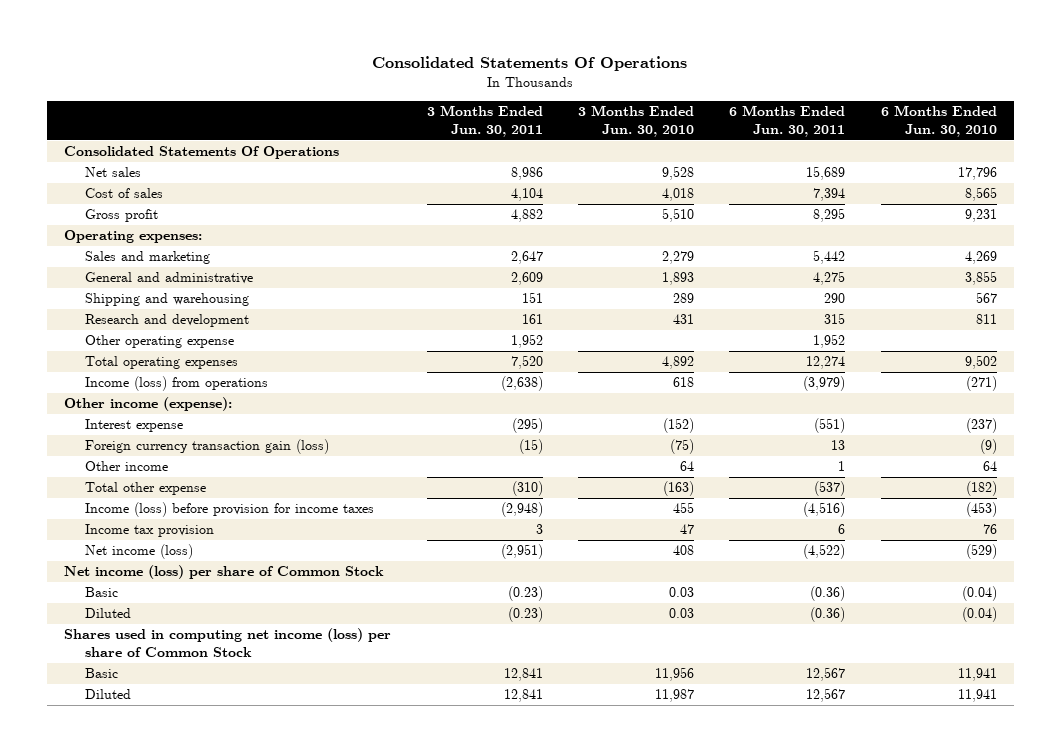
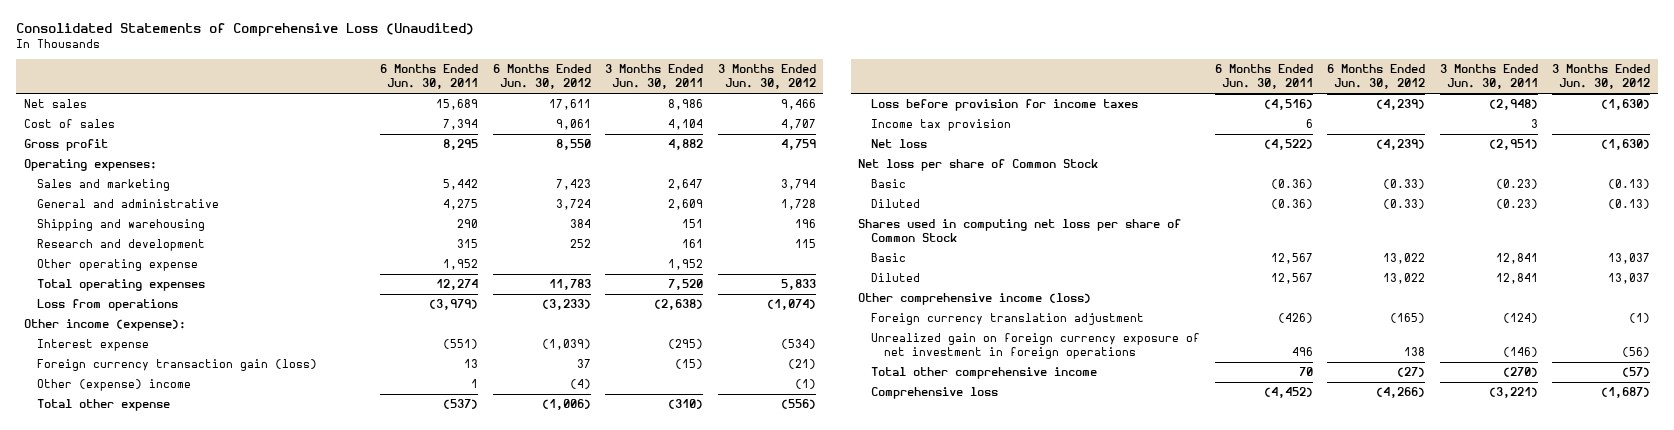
- Consolidated Statements Of Operations
+ Consolidated Statements of Comprehensive Loss (Unaudited)
- | 3 Months Ended Jun. 30, 2011 | 3 Months Ended Jun. 30, 2010 | 6 Months Ended Jun. 30, 2011 | 6 Months Ended Jun. 30, 2010
+ | 6 Months Ended Jun. 30, 2011 | 6 Months Ended Jun. 30, 2012 | 3 Months Ended Jun. 30, 2011 | 3 Months Ended Jun. 30, 2012
- Consolidated Statements Of Operations
- Income (loss) from operations | (2,638) | 618 | (3,979) | (271)
+ Loss from operations | (3,979) | (3,233) | (2,638) | (1,074)
- Other income | | 64 | 1 | 64
+ Other (expense) income | 1 | (4) | | (1)
- Income (loss) before provision for income taxes | (2,948) | 455 | (4,516) | (453)
+ Loss before provision for income taxes | (4,516) | (4,239) | (2,948) | (1,630)
- Net income (loss) | (2,951) | 408 | (4,522) | (529)
- Net income (loss) per share of Common Stock
+ Net loss | (4,522) | (4,239) | (2,951) | (1,630)
+ Net loss per share of Common Stock
- Shares used in computing net income (loss) per share of Common Stock
+ Shares used in computing net loss per share of Common Stock
+ Other comprehensive income (loss)
+ Foreign currency translation adjustment | (426) | (165) | (124) | (1)
+ Unrealized gain on foreign currency exposure of net investment in foreign operations | 496 | 138 | (146) | (56)
+ Total other comprehensive income | 70 | (27) | (270) | (57)
+ Comprehensive loss | (4,452) | (4,266) | (3,221) | (1,687)

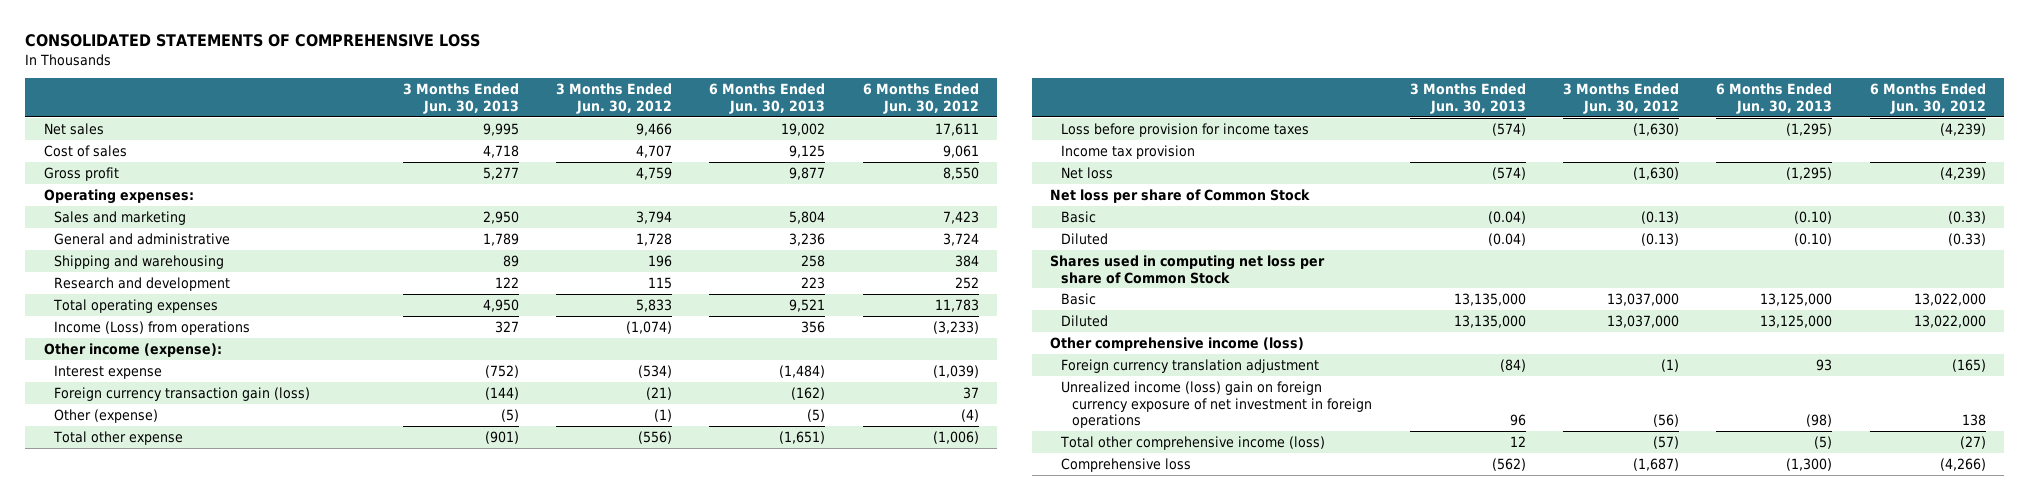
- Consolidated Statements of Comprehensive Loss (Unaudited)
+ CONSOLIDATED STATEMENTS OF COMPREHENSIVE LOSS
- | 6 Months Ended Jun. 30, 2011 | 6 Months Ended Jun. 30, 2012 | 3 Months Ended Jun. 30, 2011 | 3 Months Ended Jun. 30, 2012
+ | 3 Months Ended Jun. 30, 2013 | 3 Months Ended Jun. 30, 2012 | 6 Months Ended Jun. 30, 2013 | 6 Months Ended Jun. 30, 2012
- Other operating expense | 1,952 | | 1,952 |
- Loss from operations | (3,979) | (3,233) | (2,638) | (1,074)
+ Income (Loss) from operations | 327 | (1,074) | 356 | (3,233)
- Other (expense) income | 1 | (4) | | (1)
+ Other (expense) | (5) | (1) | (5) | (4)
- Basic | 12,567 | 13,022 | 12,841 | 13,037
- Diluted | 12,567 | 13,022 | 12,841 | 13,037
+ Basic | 13,135,000 | 13,037,000 | 13,125,000 | 13,022,000
+ Diluted | 13,135,000 | 13,037,000 | 13,125,000 | 13,022,000
- Unrealized gain on foreign currency exposure of net investment in foreign operations | 496 | 138 | (146) | (56)
- Total other comprehensive income | 70 | (27) | (270) | (57)
+ Unrealized income (loss) gain on foreign currency exposure of net investment in foreign operations | 96 | (56) | (98) | 138
+ Total other comprehensive income (loss) | 12 | (57) | (5) | (27)

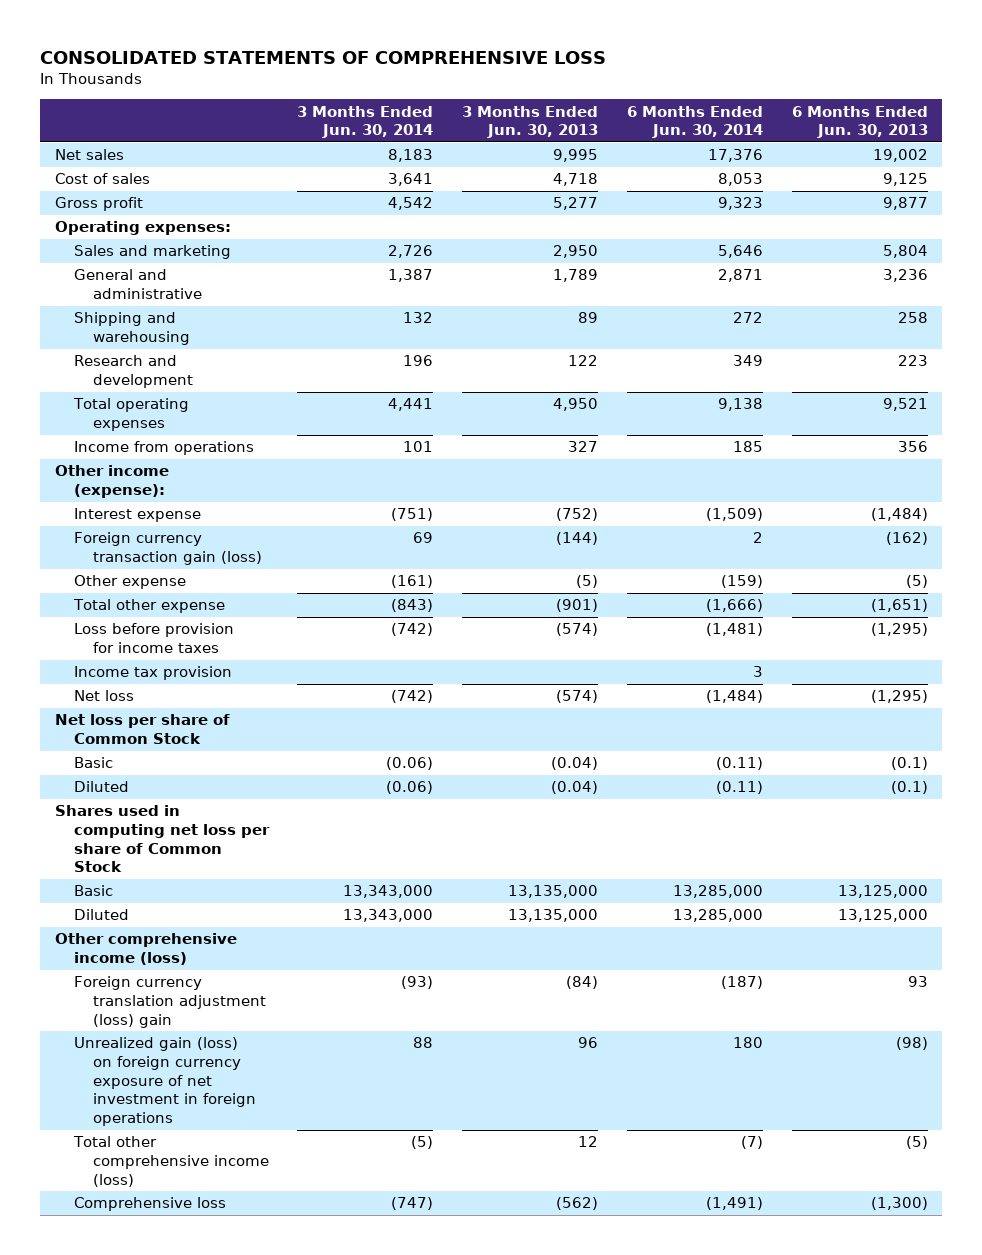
- | 3 Months Ended Jun. 30, 2013 | 3 Months Ended Jun. 30, 2012 | 6 Months Ended Jun. 30, 2013 | 6 Months Ended Jun. 30, 2012
+ | 3 Months Ended Jun. 30, 2014 | 3 Months Ended Jun. 30, 2013 | 6 Months Ended Jun. 30, 2014 | 6 Months Ended Jun. 30, 2013
- Income (Loss) from operations | 327 | (1,074) | 356 | (3,233)
+ Income from operations | 101 | 327 | 185 | 356
- Other (expense) | (5) | (1) | (5) | (4)
+ Other expense | (161) | (5) | (159) | (5)
- Basic | (0.04) | (0.13) | (0.10) | (0.33)
- Diluted | (0.04) | (0.13) | (0.10) | (0.33)
+ Basic | (0.06) | (0.04) | (0.11) | (0.1)
+ Diluted | (0.06) | (0.04) | (0.11) | (0.1)
- Foreign currency translation adjustment | (84) | (1) | 93 | (165)
- Unrealized income (loss) gain on foreign currency exposure of net investment in foreign operations | 96 | (56) | (98) | 138
+ Foreign currency translation adjustment (loss) gain | (93) | (84) | (187) | 93
+ Unrealized gain (loss) on foreign currency exposure of net investment in foreign operations | 88 | 96 | 180 | (98)

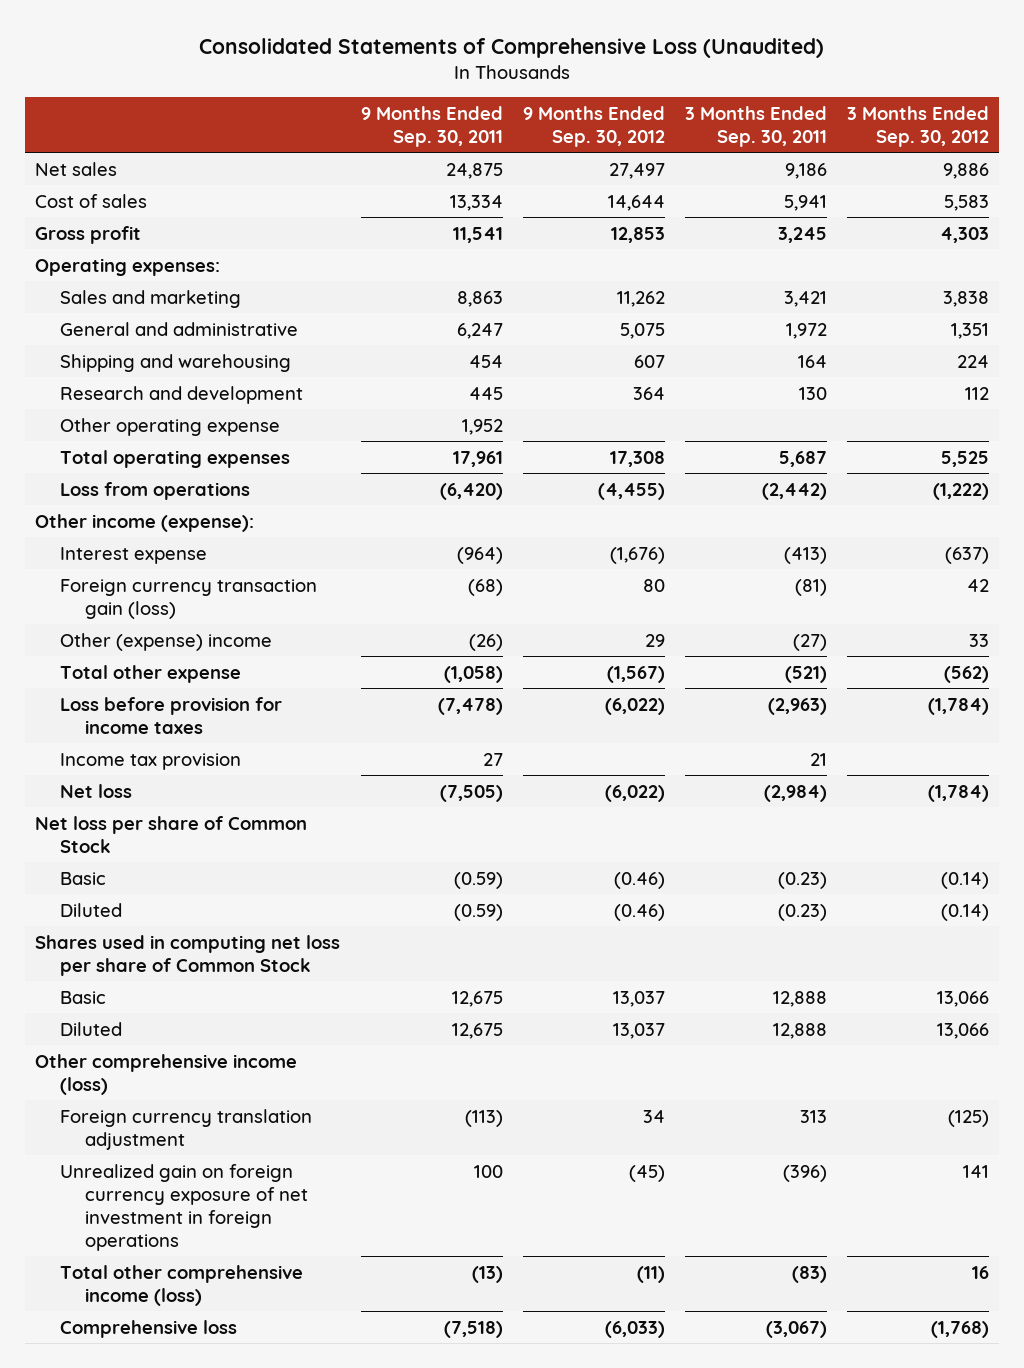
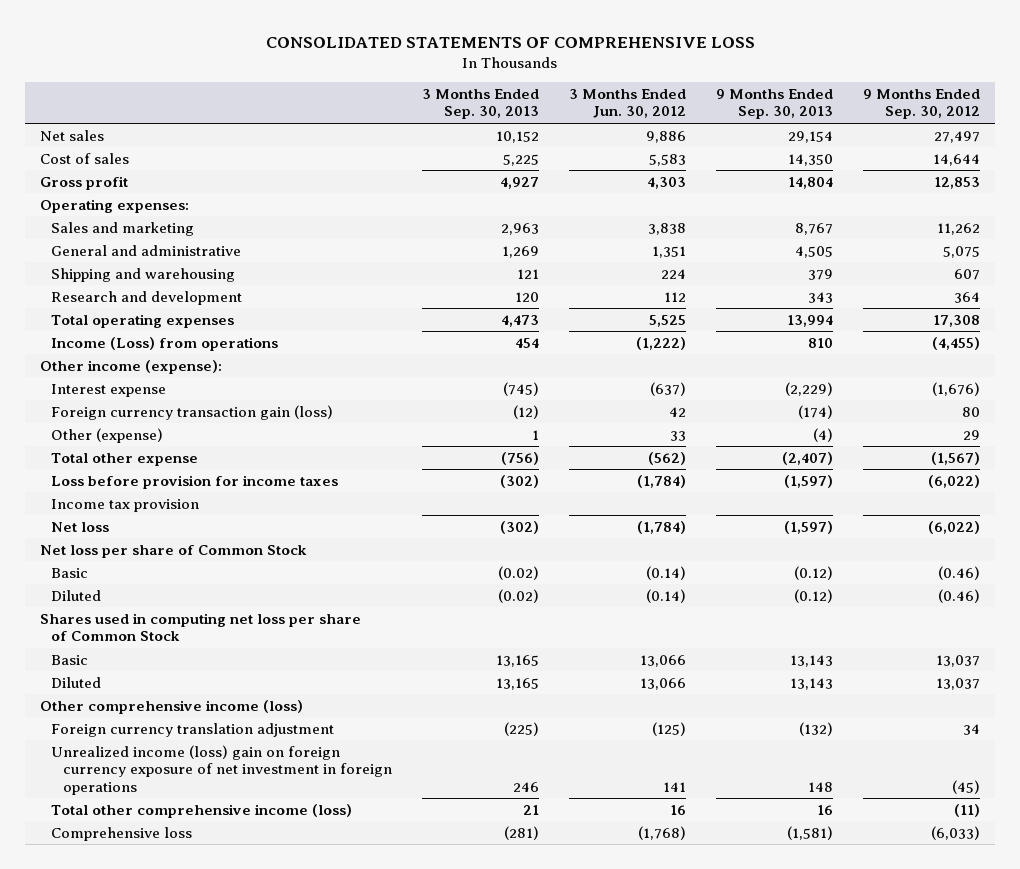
- Consolidated Statements of Comprehensive Loss (Unaudited)
+ CONSOLIDATED STATEMENTS OF COMPREHENSIVE LOSS
- | 9 Months Ended Sep. 30, 2011 | 9 Months Ended Sep. 30, 2012 | 3 Months Ended Sep. 30, 2011 | 3 Months Ended Sep. 30, 2012
+ | 3 Months Ended Sep. 30, 2013 | 3 Months Ended Jun. 30, 2012 | 9 Months Ended Sep. 30, 2013 | 9 Months Ended Sep. 30, 2012
- Other operating expense | 1,952 | | |
- Loss from operations | (6,420) | (4,455) | (2,442) | (1,222)
+ Income (Loss) from operations | 454 | (1,222) | 810 | (4,455)
- Other (expense) income | (26) | 29 | (27) | 33
+ Other (expense) | 1 | 33 | (4) | 29
- Unrealized gain on foreign currency exposure of net investment in foreign operations | 100 | (45) | (396) | 141
+ Unrealized income (loss) gain on foreign currency exposure of net investment in foreign operations | 246 | 141 | 148 | (45)

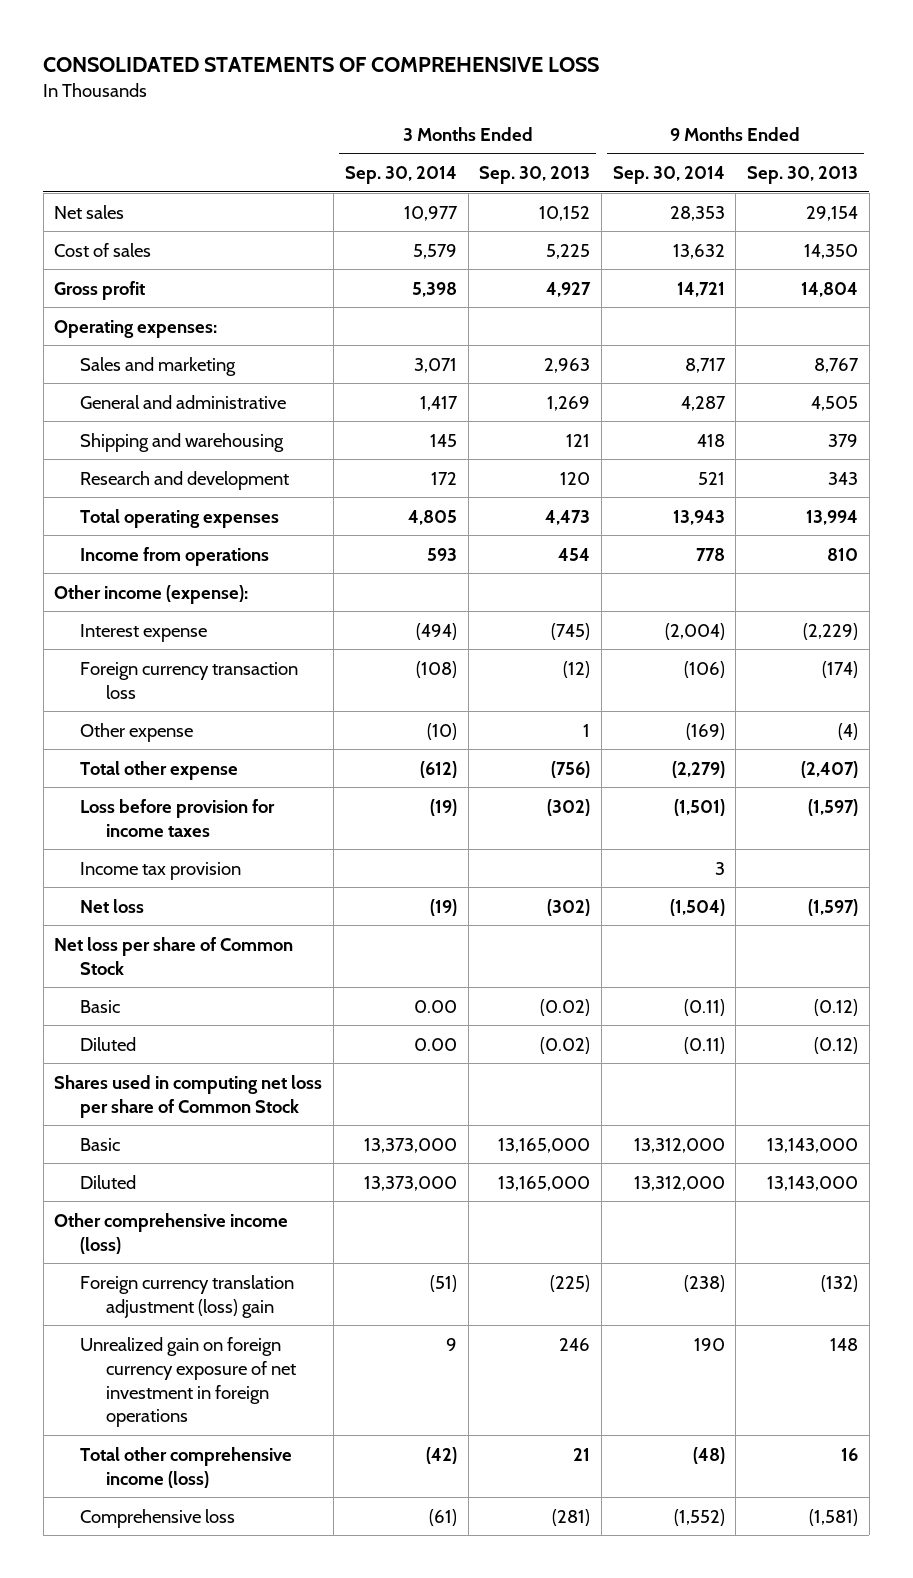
- | 3 Months Ended Sep. 30, 2013 | 3 Months Ended Jun. 30, 2012 | 9 Months Ended Sep. 30, 2013 | 9 Months Ended Sep. 30, 2012
+ | 3 Months Ended Sep. 30, 2014 | 3 Months Ended Sep. 30, 2013 | 9 Months Ended Sep. 30, 2014 | 9 Months Ended Sep. 30, 2013
- Income (Loss) from operations | 454 | (1,222) | 810 | (4,455)
+ Income from operations | 593 | 454 | 778 | 810
- Foreign currency transaction gain (loss) | (12) | 42 | (174) | 80
- Other (expense) | 1 | 33 | (4) | 29
+ Foreign currency transaction loss | (108) | (12) | (106) | (174)
+ Other expense | (10) | 1 | (169) | (4)
- Basic | 13,165 | 13,066 | 13,143 | 13,037
- Diluted | 13,165 | 13,066 | 13,143 | 13,037
+ Basic | 13,373,000 | 13,165,000 | 13,312,000 | 13,143,000
+ Diluted | 13,373,000 | 13,165,000 | 13,312,000 | 13,143,000
- Foreign currency translation adjustment | (225) | (125) | (132) | 34
- Unrealized income (loss) gain on foreign currency exposure of net investment in foreign operations | 246 | 141 | 148 | (45)
+ Foreign currency translation adjustment (loss) gain | (51) | (225) | (238) | (132)
+ Unrealized gain on foreign currency exposure of net investment in foreign operations | 9 | 246 | 190 | 148

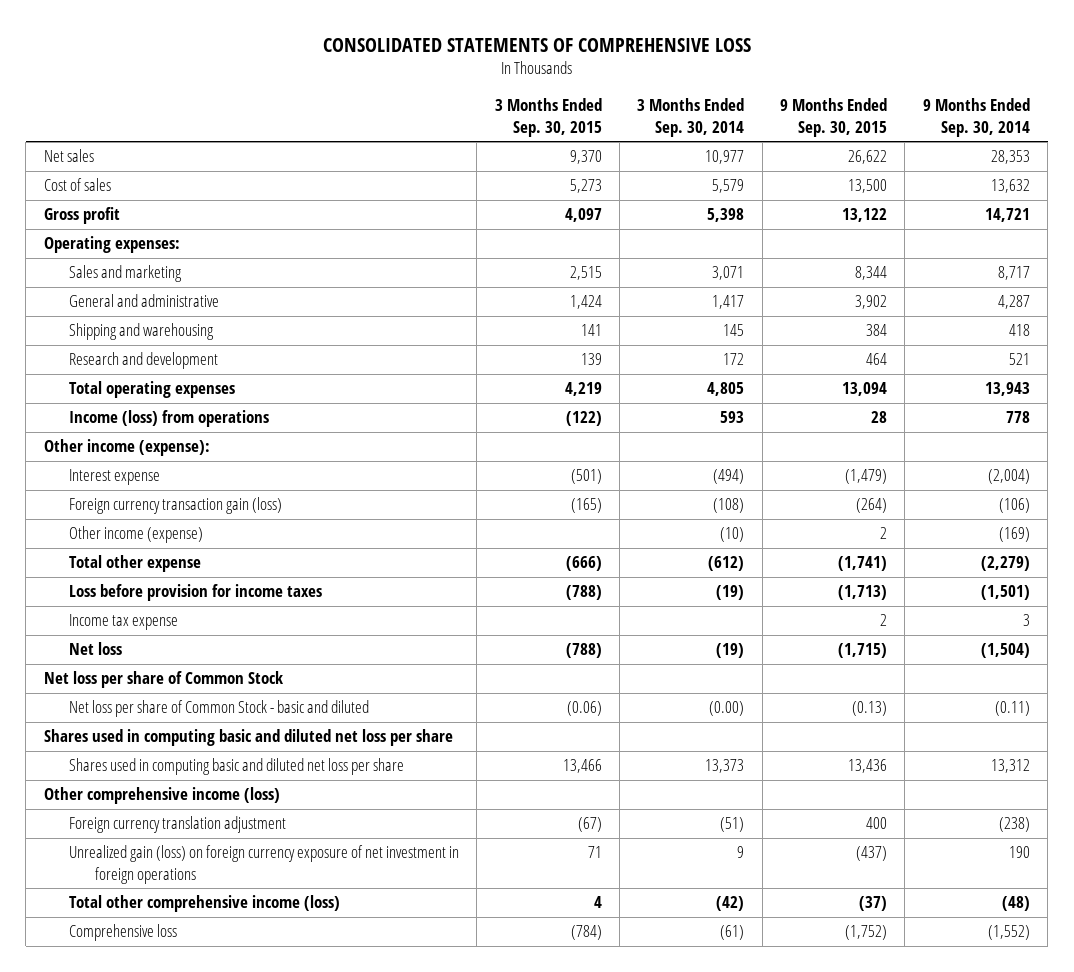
- | 3 Months Ended Sep. 30, 2014 | 3 Months Ended Sep. 30, 2013 | 9 Months Ended Sep. 30, 2014 | 9 Months Ended Sep. 30, 2013
+ | 3 Months Ended Sep. 30, 2015 | 3 Months Ended Sep. 30, 2014 | 9 Months Ended Sep. 30, 2015 | 9 Months Ended Sep. 30, 2014
- Income from operations | 593 | 454 | 778 | 810
+ Income (loss) from operations | (122) | 593 | 28 | 778
- Foreign currency transaction loss | (108) | (12) | (106) | (174)
- Other expense | (10) | 1 | (169) | (4)
+ Foreign currency transaction gain (loss) | (165) | (108) | (264) | (106)
+ Other income (expense) | | (10) | 2 | (169)
- Income tax provision | | | 3 |
+ Income tax expense | | | 2 | 3
- Basic | 0.00 | (0.02) | (0.11) | (0.12)
- Diluted | 0.00 | (0.02) | (0.11) | (0.12)
- Shares used in computing net loss per share of Common Stock
- Basic | 13,373,000 | 13,165,000 | 13,312,000 | 13,143,000
- Diluted | 13,373,000 | 13,165,000 | 13,312,000 | 13,143,000
+ Net loss per share of Common Stock - basic and diluted | (0.06) | (0.00) | (0.13) | (0.11)
+ Shares used in computing basic and diluted net loss per share
+ Shares used in computing basic and diluted net loss per share | 13,466 | 13,373 | 13,436 | 13,312
- Foreign currency translation adjustment (loss) gain | (51) | (225) | (238) | (132)
- Unrealized gain on foreign currency exposure of net investment in foreign operations | 9 | 246 | 190 | 148
+ Foreign currency translation adjustment | (67) | (51) | 400 | (238)
+ Unrealized gain (loss) on foreign currency exposure of net investment in foreign operations | 71 | 9 | (437) | 190

